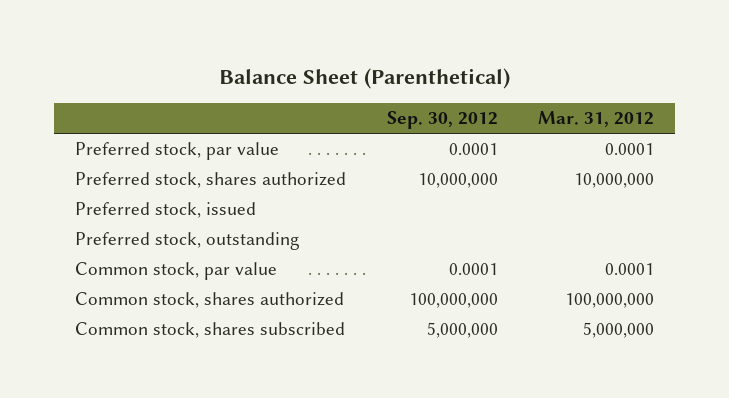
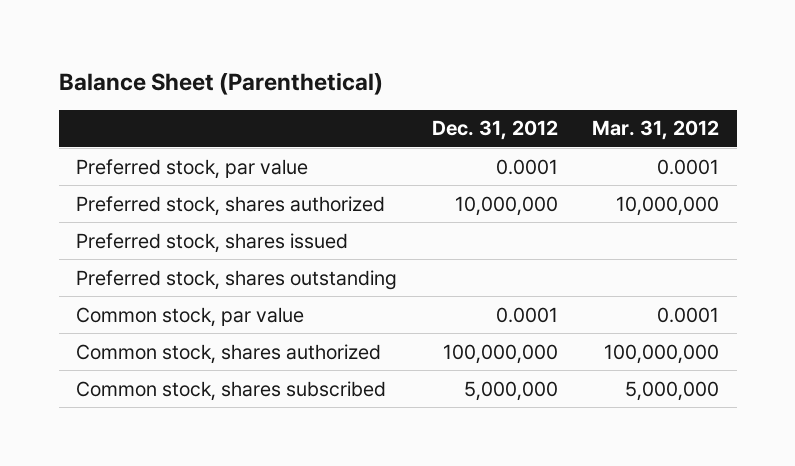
- | Sep. 30, 2012 | Mar. 31, 2012
+ | Dec. 31, 2012 | Mar. 31, 2012
- Preferred stock, issued
- Preferred stock, outstanding
+ Preferred stock, shares issued
+ Preferred stock, shares outstanding

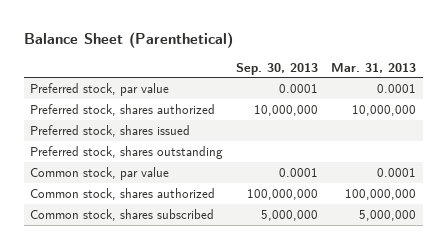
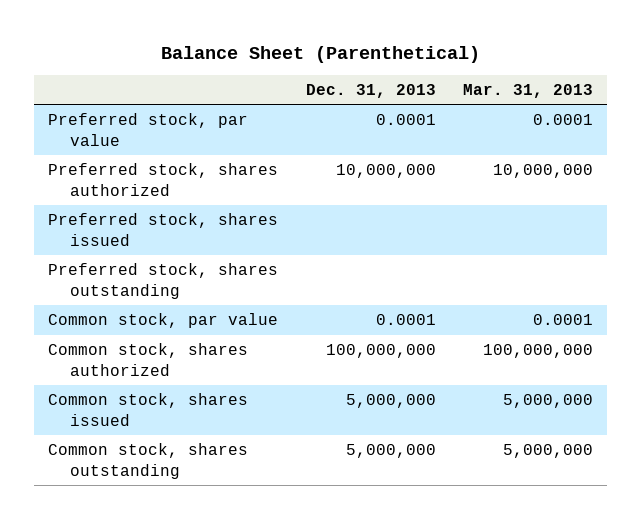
- | Sep. 30, 2013 | Mar. 31, 2013
+ | Dec. 31, 2013 | Mar. 31, 2013
- Common stock, shares subscribed | 5,000,000 | 5,000,000
+ Common stock, shares issued | 5,000,000 | 5,000,000
+ Common stock, shares outstanding | 5,000,000 | 5,000,000

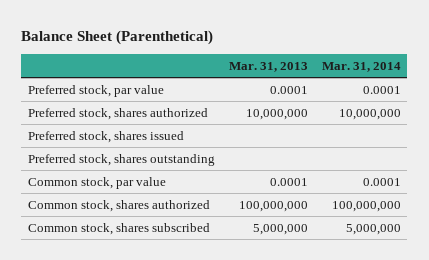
- | Dec. 31, 2013 | Mar. 31, 2013
+ | Mar. 31, 2013 | Mar. 31, 2014
- Common stock, shares issued | 5,000,000 | 5,000,000
- Common stock, shares outstanding | 5,000,000 | 5,000,000
+ Common stock, shares subscribed | 5,000,000 | 5,000,000

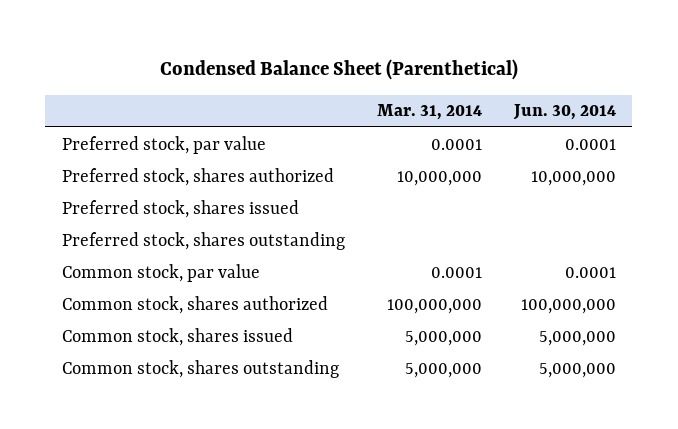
- Balance Sheet (Parenthetical)
+ Condensed Balance Sheet (Parenthetical)
- | Mar. 31, 2013 | Mar. 31, 2014
+ | Mar. 31, 2014 | Jun. 30, 2014
- Common stock, shares subscribed | 5,000,000 | 5,000,000
+ Common stock, shares issued | 5,000,000 | 5,000,000
+ Common stock, shares outstanding | 5,000,000 | 5,000,000

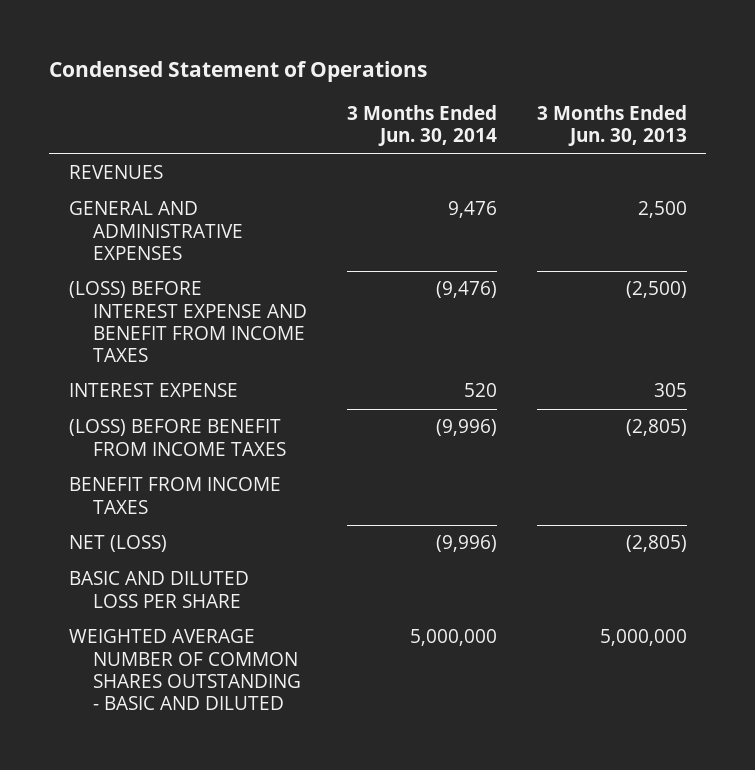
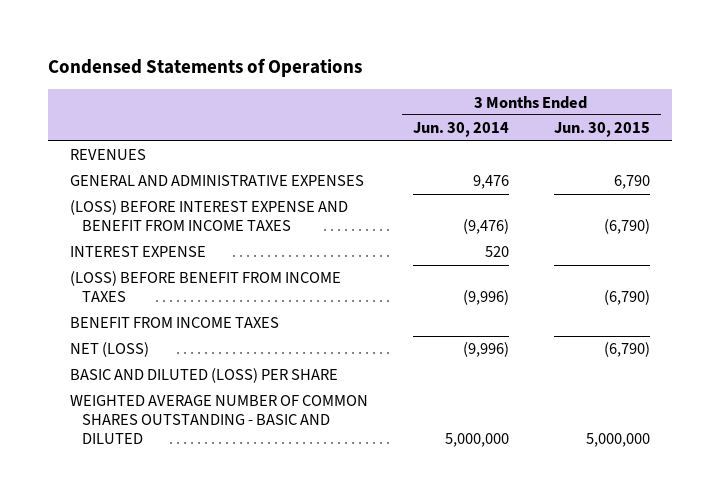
- Condensed Statement of Operations
+ Condensed Statements of Operations
- | 3 Months Ended Jun. 30, 2014 | 3 Months Ended Jun. 30, 2013
+ | 3 Months Ended Jun. 30, 2014 | 3 Months Ended Jun. 30, 2015
- BASIC AND DILUTED LOSS PER SHARE
+ BASIC AND DILUTED (LOSS) PER SHARE

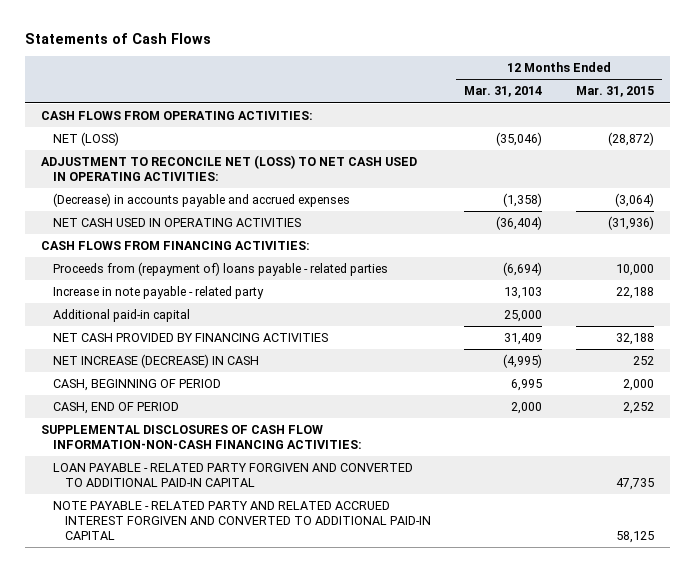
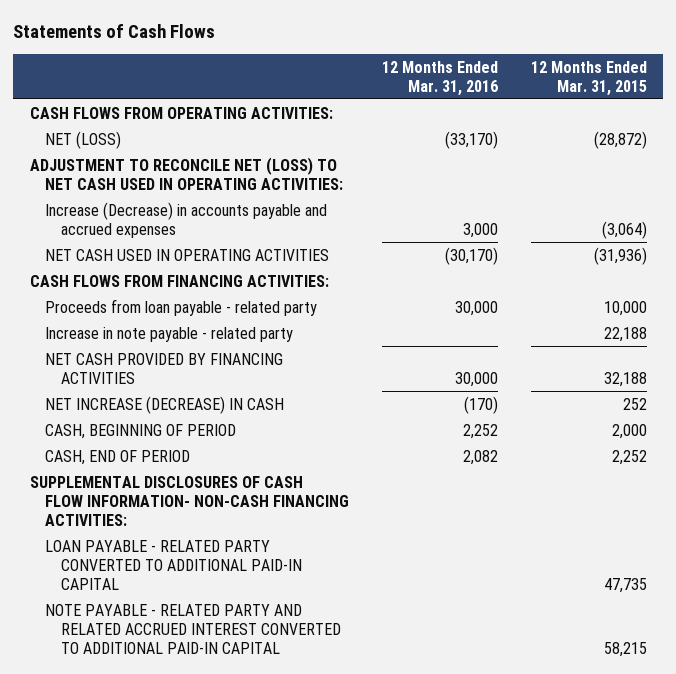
- | 12 Months Ended Mar. 31, 2014 | 12 Months Ended Mar. 31, 2015
+ | 12 Months Ended Mar. 31, 2016 | 12 Months Ended Mar. 31, 2015
- (Decrease) in accounts payable and accrued expenses | (1,358) | (3,064)
+ Increase (Decrease) in accounts payable and accrued expenses | 3,000 | (3,064)
- Proceeds from (repayment of) loans payable - related parties | (6,694) | 10,000
+ Proceeds from loan payable - related party | 30,000 | 10,000
- Additional paid-in capital | 25,000 |
- SUPPLEMENTAL DISCLOSURES OF CASH FLOW INFORMATION-NON-CASH FINANCING ACTIVITIES:
- LOAN PAYABLE - RELATED PARTY FORGIVEN AND CONVERTED TO ADDITIONAL PAID-IN CAPITAL | | 47,735
- NOTE PAYABLE - RELATED PARTY AND RELATED ACCRUED INTEREST FORGIVEN AND CONVERTED TO ADDITIONAL PAID-IN CAPITAL | | 58,125
+ SUPPLEMENTAL DISCLOSURES OF CASH FLOW INFORMATION- NON-CASH FINANCING ACTIVITIES:
+ LOAN PAYABLE - RELATED PARTY CONVERTED TO ADDITIONAL PAID-IN CAPITAL | | 47,735
+ NOTE PAYABLE - RELATED PARTY AND RELATED ACCRUED INTEREST CONVERTED TO ADDITIONAL PAID-IN CAPITAL | | 58,215

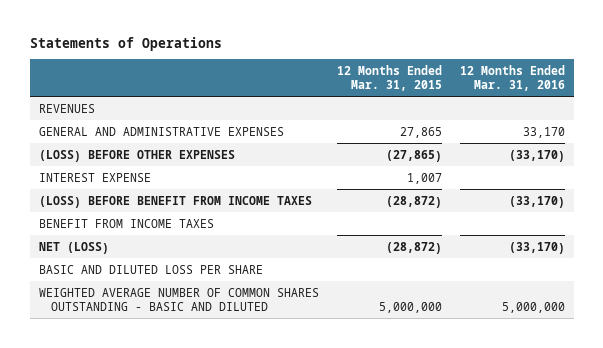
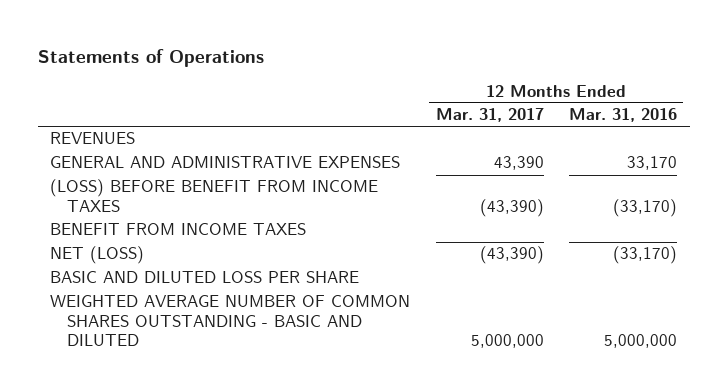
- | 12 Months Ended Mar. 31, 2015 | 12 Months Ended Mar. 31, 2016
+ | 12 Months Ended Mar. 31, 2017 | 12 Months Ended Mar. 31, 2016
- (LOSS) BEFORE OTHER EXPENSES | (27,865) | (33,170)
- INTEREST EXPENSE | 1,007 |

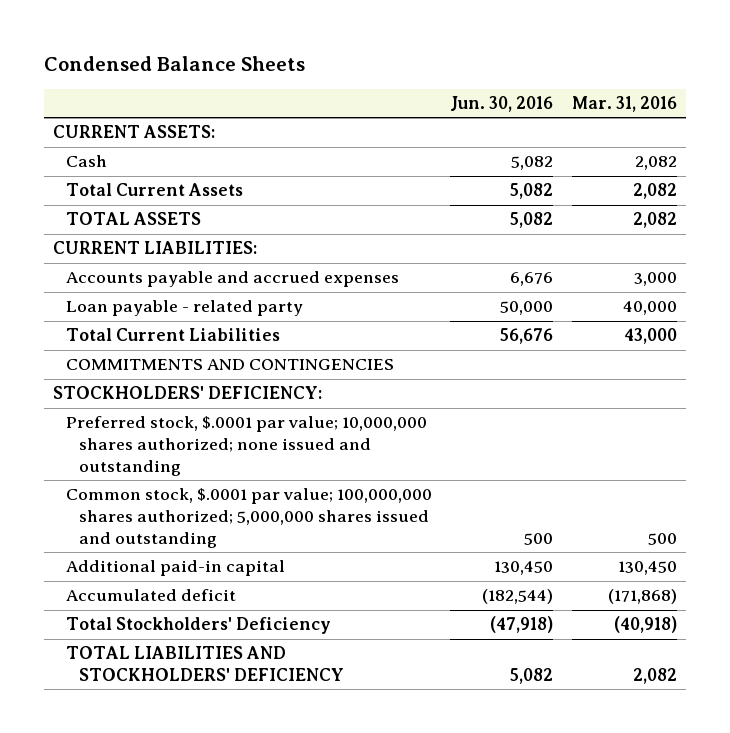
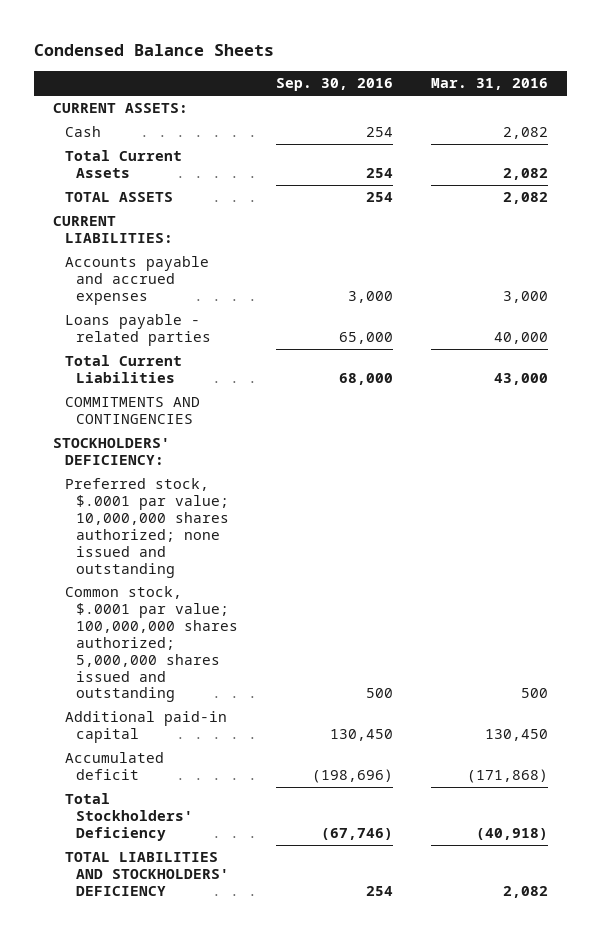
- | Jun. 30, 2016 | Mar. 31, 2016
+ | Sep. 30, 2016 | Mar. 31, 2016
- Loan payable - related party | 50,000 | 40,000
+ Loans payable - related parties | 65,000 | 40,000

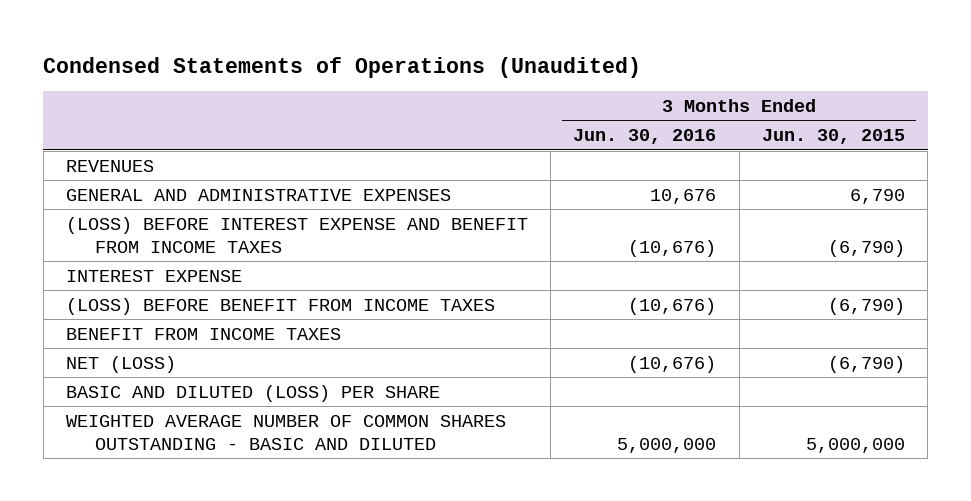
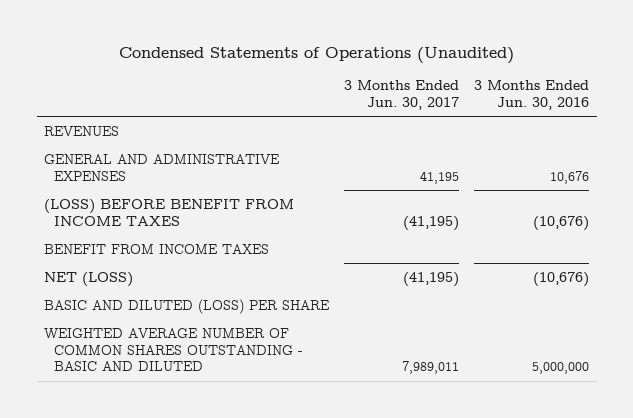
- | 3 Months Ended Jun. 30, 2016 | 3 Months Ended Jun. 30, 2015
+ | 3 Months Ended Jun. 30, 2017 | 3 Months Ended Jun. 30, 2016
- (LOSS) BEFORE INTEREST EXPENSE AND BENEFIT FROM INCOME TAXES | (10,676) | (6,790)
- INTEREST EXPENSE

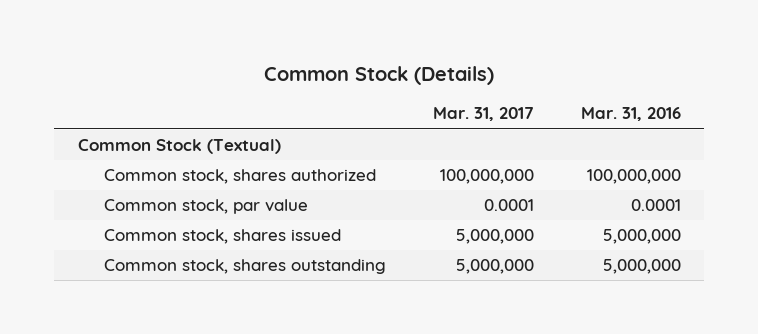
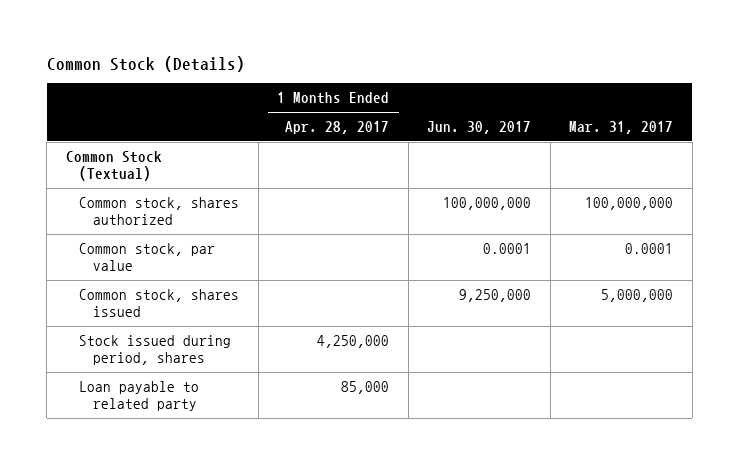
- | Mar. 31, 2017 | Mar. 31, 2016
+ | 1 Months Ended Apr. 28, 2017 | Jun. 30, 2017 | Mar. 31, 2017
- Common stock, shares outstanding | 5,000,000 | 5,000,000
+ Stock issued during period, shares | 4,250,000 | |
+ Loan payable to related party | 85,000 | |

